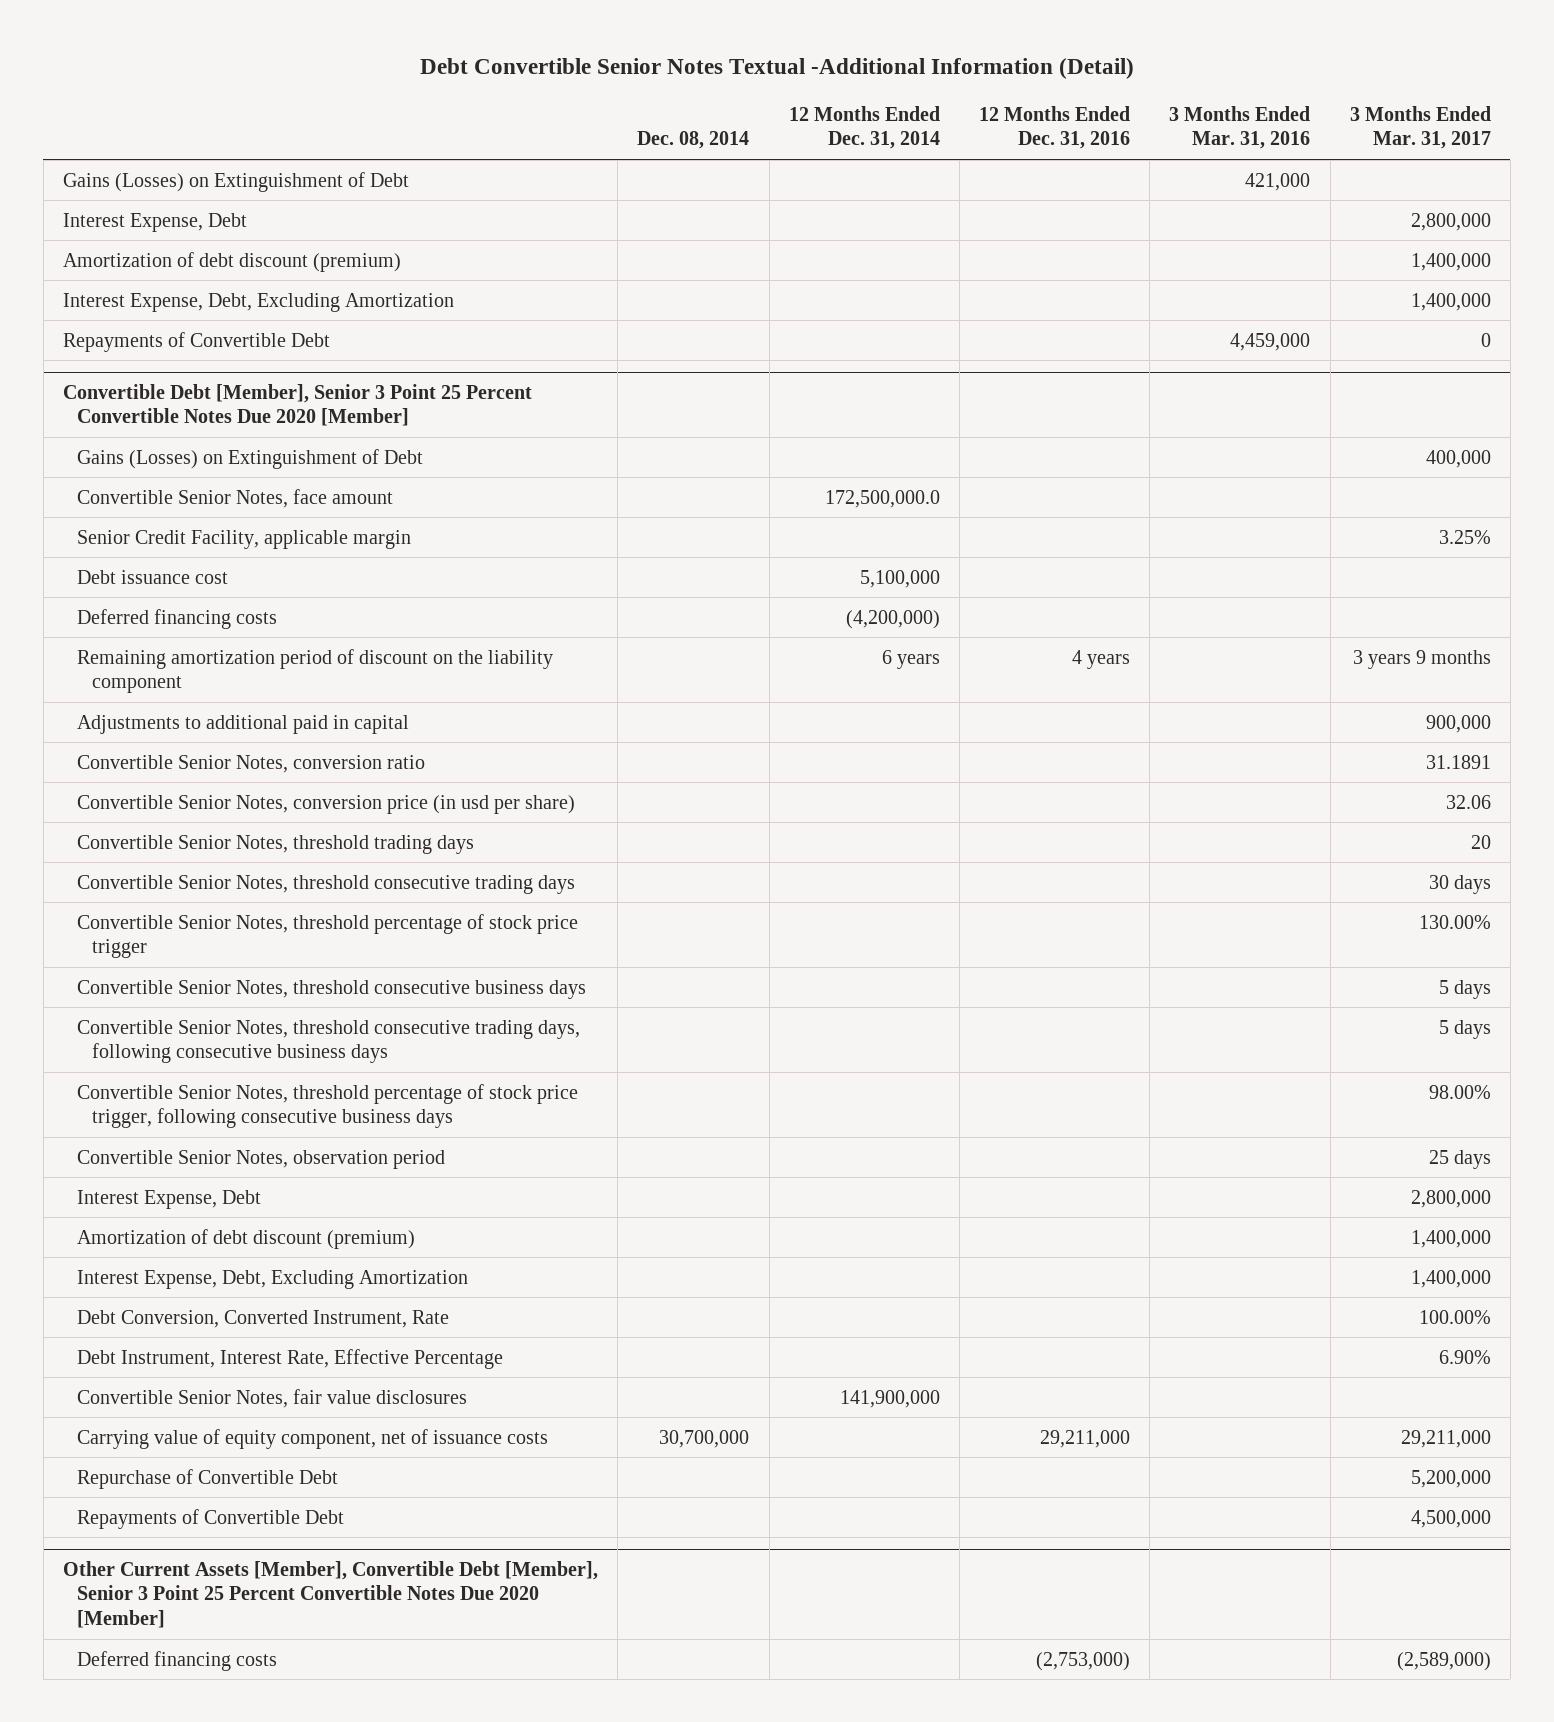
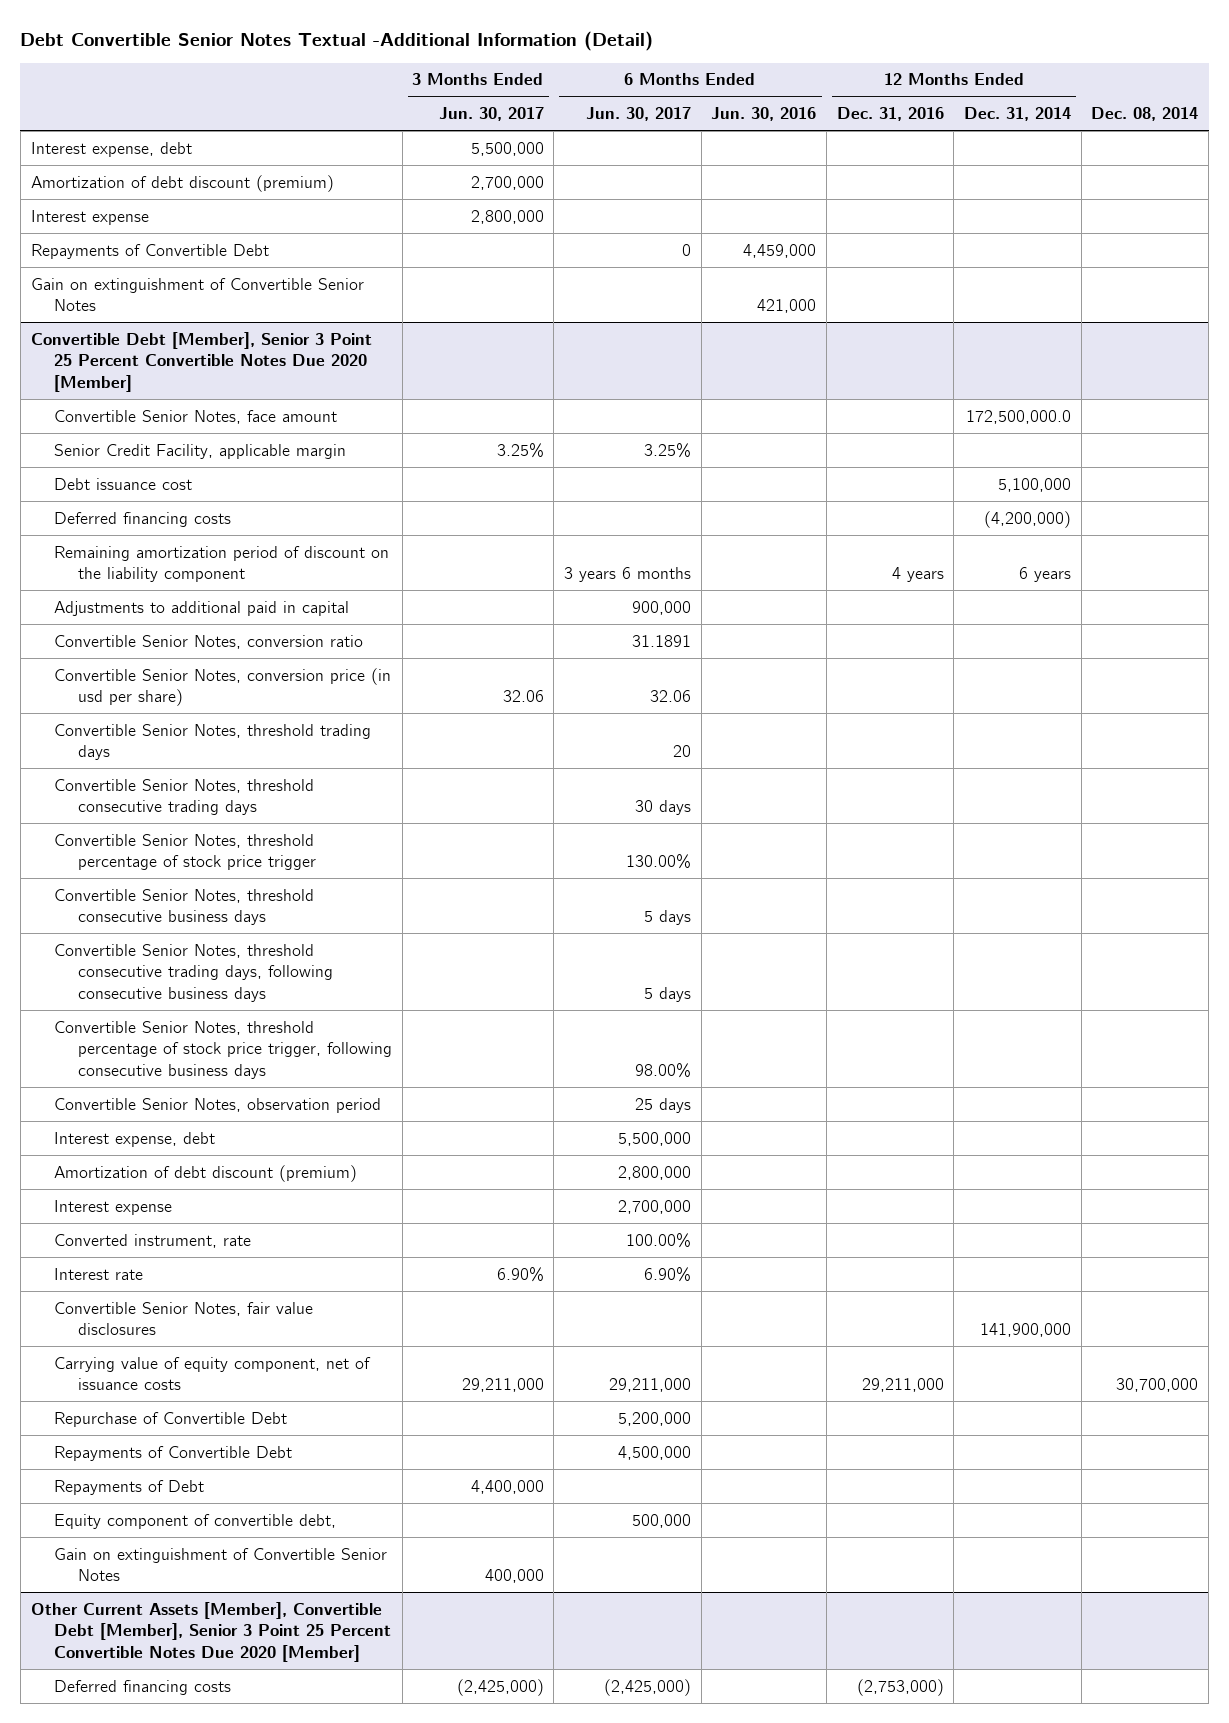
- | Dec. 08, 2014 | 12 Months Ended Dec. 31, 2014 | 12 Months Ended Dec. 31, 2016 | 3 Months Ended Mar. 31, 2016 | 3 Months Ended Mar. 31, 2017
+ | 3 Months Ended Jun. 30, 2017 | 6 Months Ended Jun. 30, 2017 | 6 Months Ended Jun. 30, 2016 | 12 Months Ended Dec. 31, 2016 | 12 Months Ended Dec. 31, 2014 | Dec. 08, 2014
- Gains (Losses) on Extinguishment of Debt | | | | 421,000 |
- Interest Expense, Debt | | | | | 2,800,000
+ Interest expense, debt | 5,500,000 | | | | |
- Interest Expense, Debt, Excluding Amortization | | | | | 1,400,000
+ Interest expense | 2,800,000 | | | | |
+ Gain on extinguishment of Convertible Senior Notes | | | 421,000 | | |
@ Convertible Debt [Member], Senior 3 Point 25 Percent Convertible Notes Due 2020 [Member]
- Gains (Losses) on Extinguishment of Debt | | | | | 400,000
- Interest Expense, Debt | | | | | 2,800,000
+ Interest expense, debt | | 5,500,000 | | | |
- Interest Expense, Debt, Excluding Amortization | | | | | 1,400,000
- Debt Conversion, Converted Instrument, Rate | | | | | 100.00%
- Debt Instrument, Interest Rate, Effective Percentage | | | | | 6.90%
+ Interest expense | | 2,700,000 | | | |
+ Converted instrument, rate | | 100.00% | | | |
+ Interest rate | 6.90% | 6.90% | | | |
+ Repayments of Debt | 4,400,000 | | | | |
+ Equity component of convertible debt, | | 500,000 | | | |
+ Gain on extinguishment of Convertible Senior Notes | 400,000 | | | | |

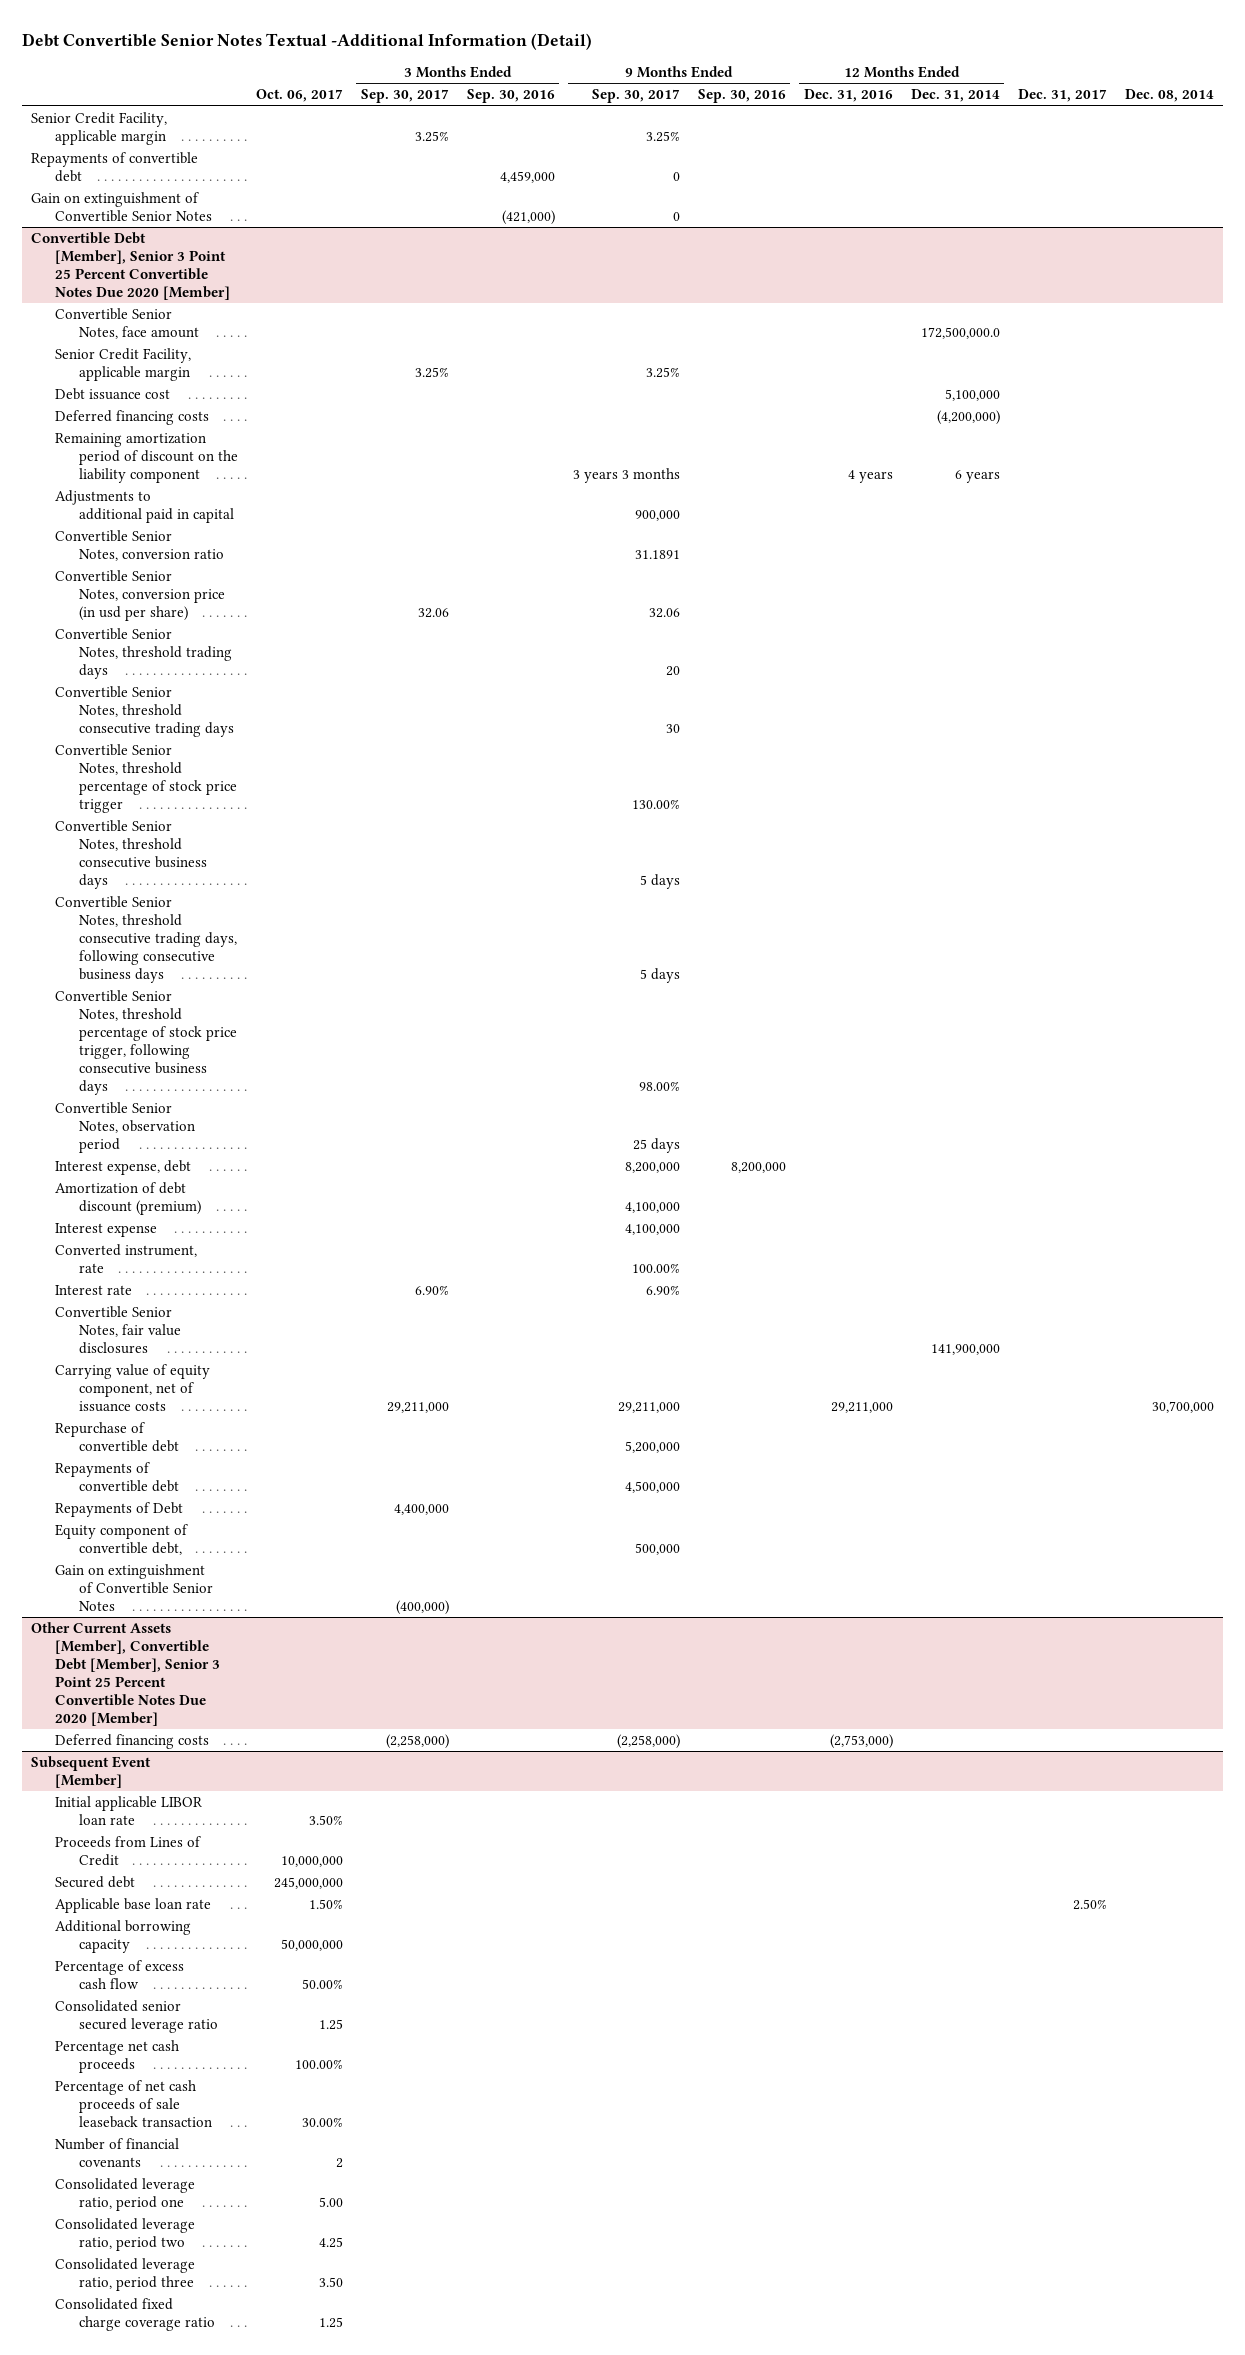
- | 3 Months Ended Jun. 30, 2017 | 6 Months Ended Jun. 30, 2017 | 6 Months Ended Jun. 30, 2016 | 12 Months Ended Dec. 31, 2016 | 12 Months Ended Dec. 31, 2014 | Dec. 08, 2014
+ | Oct. 06, 2017 | 3 Months Ended Sep. 30, 2017 | 3 Months Ended Sep. 30, 2016 | 9 Months Ended Sep. 30, 2017 | 9 Months Ended Sep. 30, 2016 | 12 Months Ended Dec. 31, 2016 | 12 Months Ended Dec. 31, 2014 | Dec. 31, 2017 | Dec. 08, 2014
- Interest expense, debt | 5,500,000 | | | | |
- Amortization of debt discount (premium) | 2,700,000 | | | | |
- Interest expense | 2,800,000 | | | | |
- Repayments of Convertible Debt | | 0 | 4,459,000 | | |
+ Senior Credit Facility, applicable margin | | 3.25% | | 3.25% | | | | |
+ Repayments of convertible debt | | | 4,459,000 | 0 | | | | |
@ Convertible Debt [Member], Senior 3 Point 25 Percent Convertible Notes Due 2020 [Member]
- Repurchase of Convertible Debt | | 5,200,000 | | | |
- Repayments of Convertible Debt | | 4,500,000 | | | |
+ Repurchase of convertible debt | | | | 5,200,000 | | | | |
+ Repayments of convertible debt | | | | 4,500,000 | | | | |
+ Subsequent Event [Member]
+ Initial applicable LIBOR loan rate | 3.50% | | | | | | | |
+ Proceeds from Lines of Credit | 10,000,000 | | | | | | | |
+ Secured debt | 245,000,000 | | | | | | | |
+ Applicable base loan rate | 1.50% | | | | | | | 2.50% |
+ Additional borrowing capacity | 50,000,000 | | | | | | | |
+ Percentage of excess cash flow | 50.00% | | | | | | | |
+ Consolidated senior secured leverage ratio | 1.25 | | | | | | | |
+ Percentage net cash proceeds | 100.00% | | | | | | | |
+ Percentage of net cash proceeds of sale leaseback transaction | 30.00% | | | | | | | |
+ Number of financial covenants | 2 | | | | | | | |
+ Consolidated leverage ratio, period one | 5.00 | | | | | | | |
+ Consolidated leverage ratio, period two | 4.25 | | | | | | | |
+ Consolidated leverage ratio, period three | 3.50 | | | | | | | |
+ Consolidated fixed charge coverage ratio | 1.25 | | | | | | | |

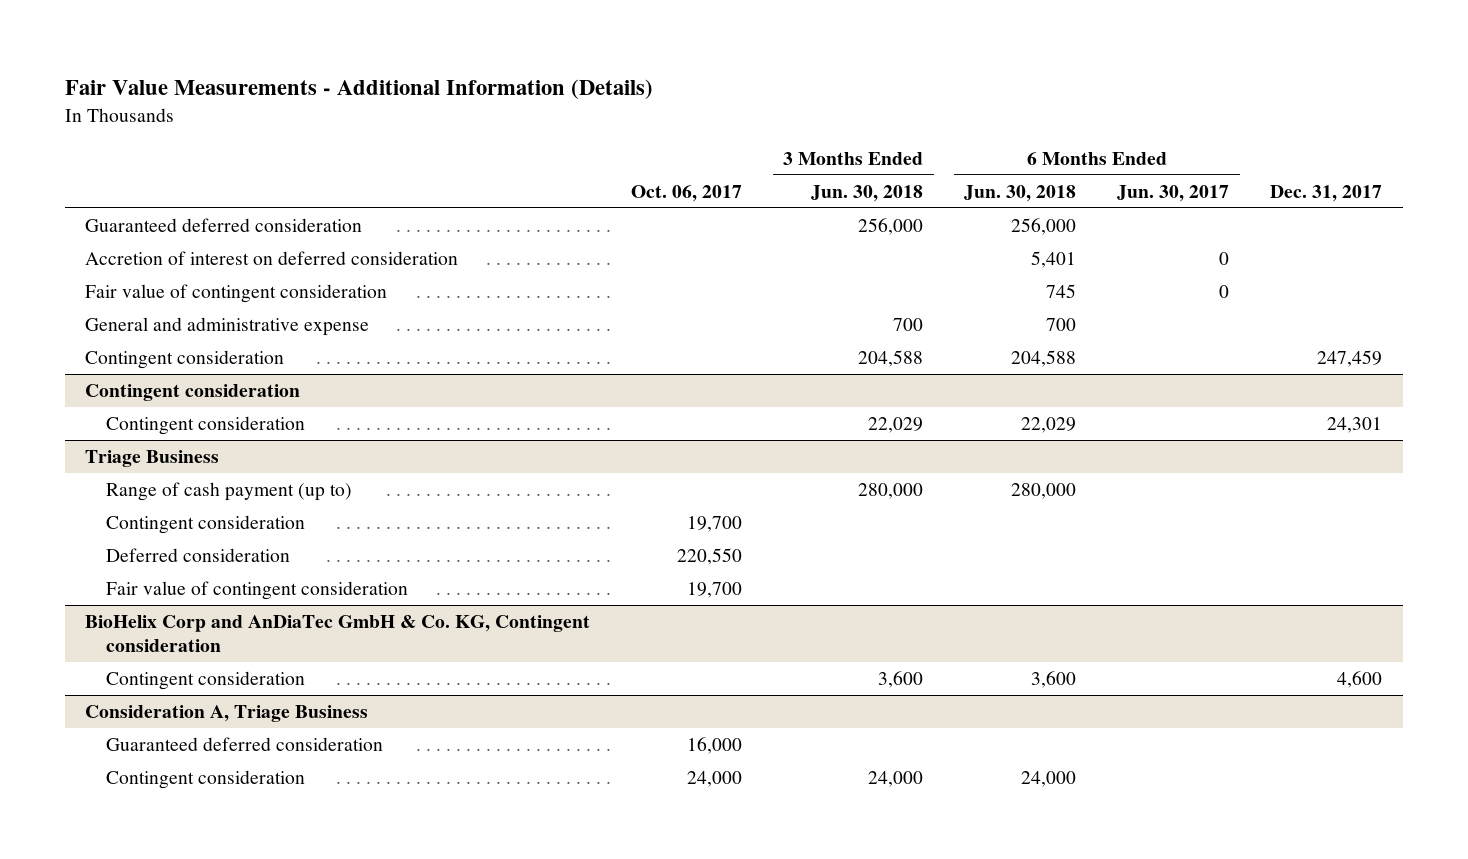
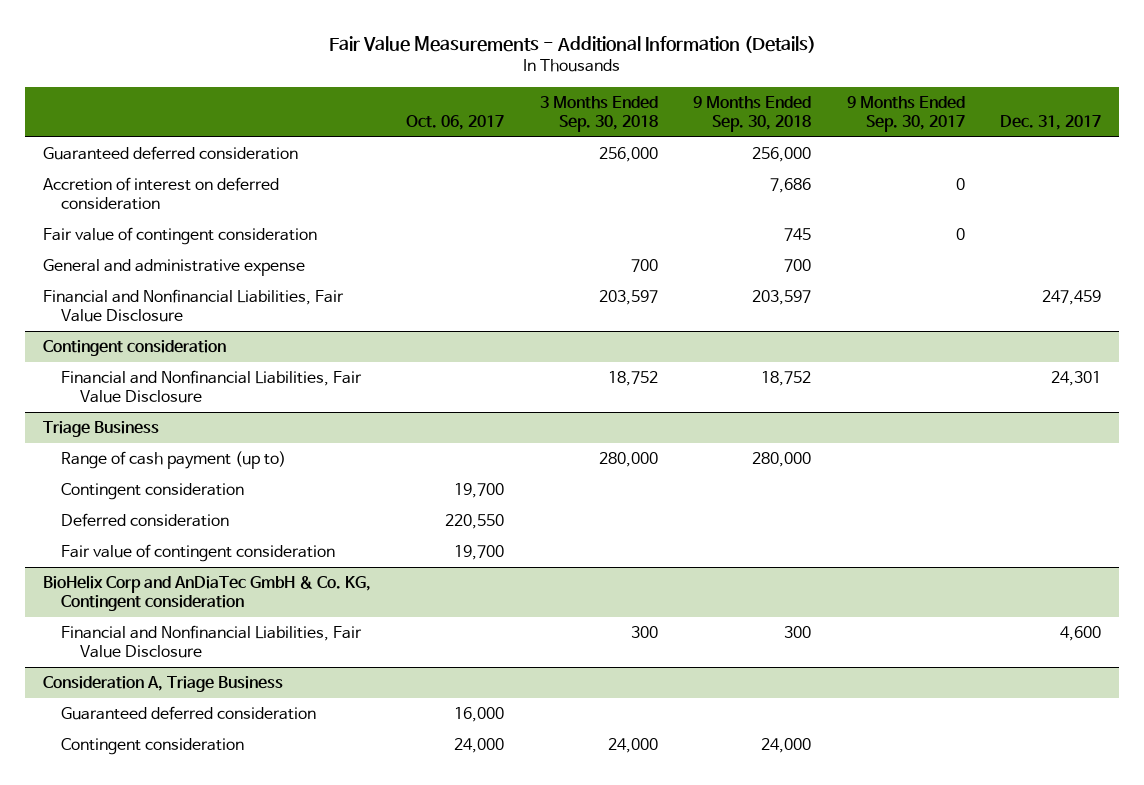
- | Oct. 06, 2017 | 3 Months Ended Jun. 30, 2018 | 6 Months Ended Jun. 30, 2018 | 6 Months Ended Jun. 30, 2017 | Dec. 31, 2017
+ | Oct. 06, 2017 | 3 Months Ended Sep. 30, 2018 | 9 Months Ended Sep. 30, 2018 | 9 Months Ended Sep. 30, 2017 | Dec. 31, 2017
- Contingent consideration | | 204,588 | 204,588 | | 247,459
+ Financial and Nonfinancial Liabilities, Fair Value Disclosure | | 203,597 | 203,597 | | 247,459
@ Contingent consideration
- Contingent consideration | | 22,029 | 22,029 | | 24,301
+ Financial and Nonfinancial Liabilities, Fair Value Disclosure | | 18,752 | 18,752 | | 24,301
@ BioHelix Corp and AnDiaTec GmbH & Co. KG, Contingent consideration
- Contingent consideration | | 3,600 | 3,600 | | 4,600
+ Financial and Nonfinancial Liabilities, Fair Value Disclosure | | 300 | 300 | | 4,600

